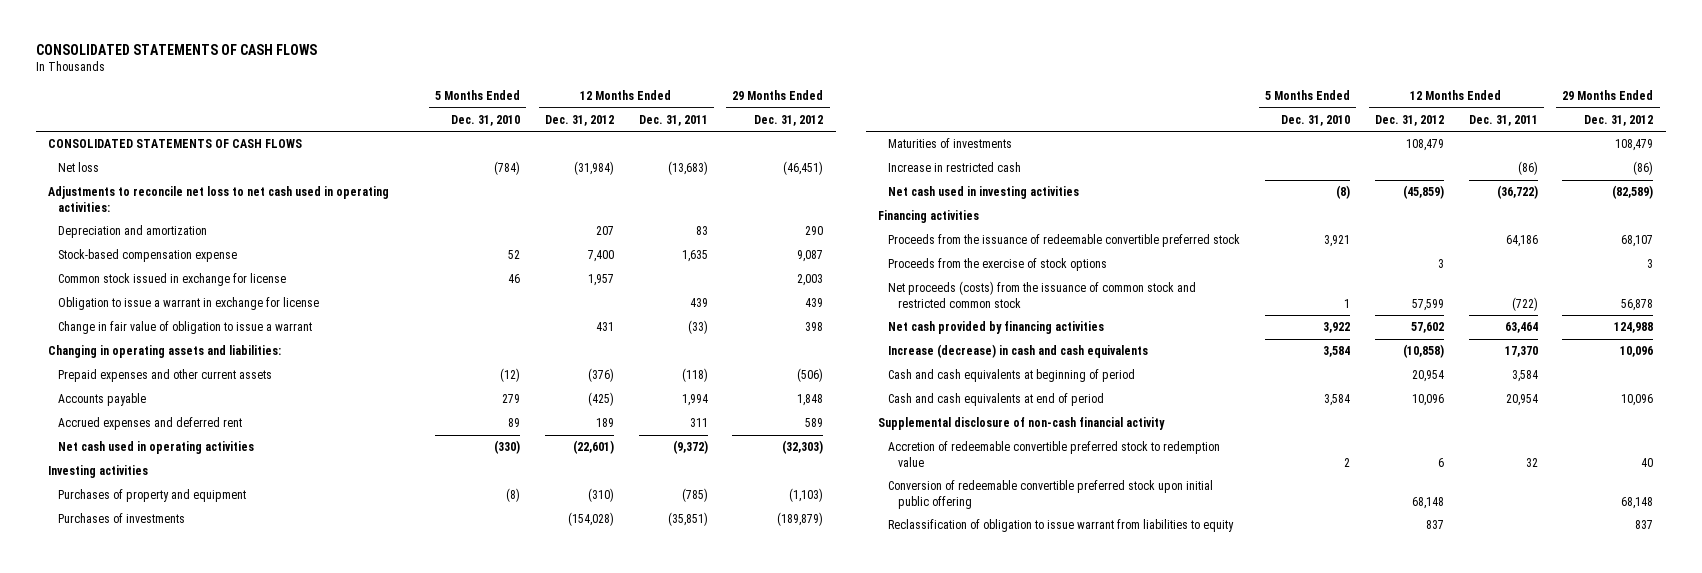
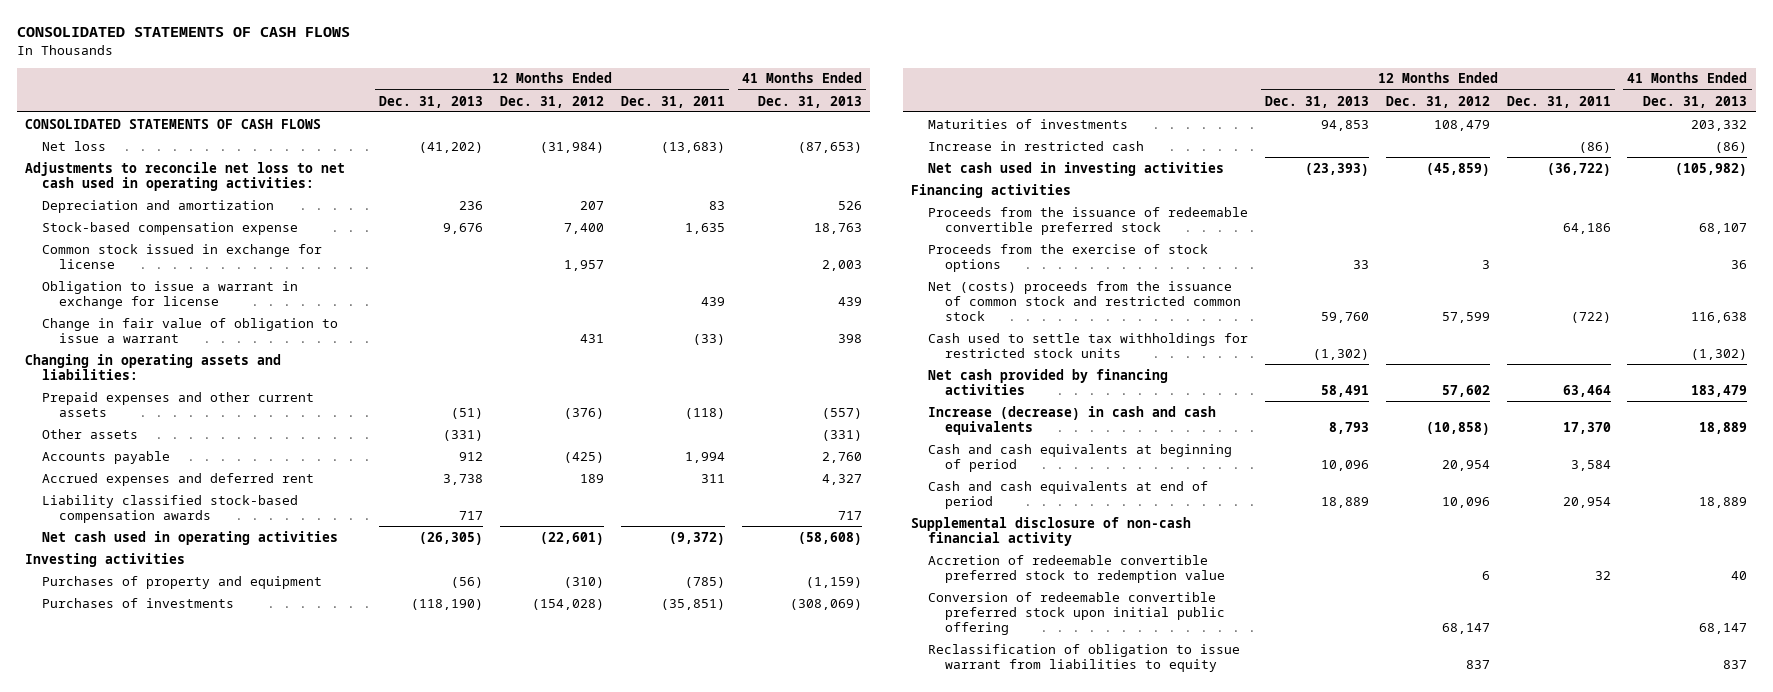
- | 5 Months Ended Dec. 31, 2010 | 12 Months Ended Dec. 31, 2012 | 12 Months Ended Dec. 31, 2011 | 29 Months Ended Dec. 31, 2012
+ | 12 Months Ended Dec. 31, 2013 | 12 Months Ended Dec. 31, 2012 | 12 Months Ended Dec. 31, 2011 | 41 Months Ended Dec. 31, 2013
+ Other assets | (331) | | | (331)
+ Liability classified stock-based compensation awards | 717 | | | 717
- Net proceeds (costs) from the issuance of common stock and restricted common stock | 1 | 57,599 | (722) | 56,878
+ Net (costs) proceeds from the issuance of common stock and restricted common stock | 59,760 | 57,599 | (722) | 116,638
+ Cash used to settle tax withholdings for restricted stock units | (1,302) | | | (1,302)
- Conversion of redeemable convertible preferred stock upon initial public offering | | 68,148 | | 68,148
+ Conversion of redeemable convertible preferred stock upon initial public offering | | 68,147 | | 68,147

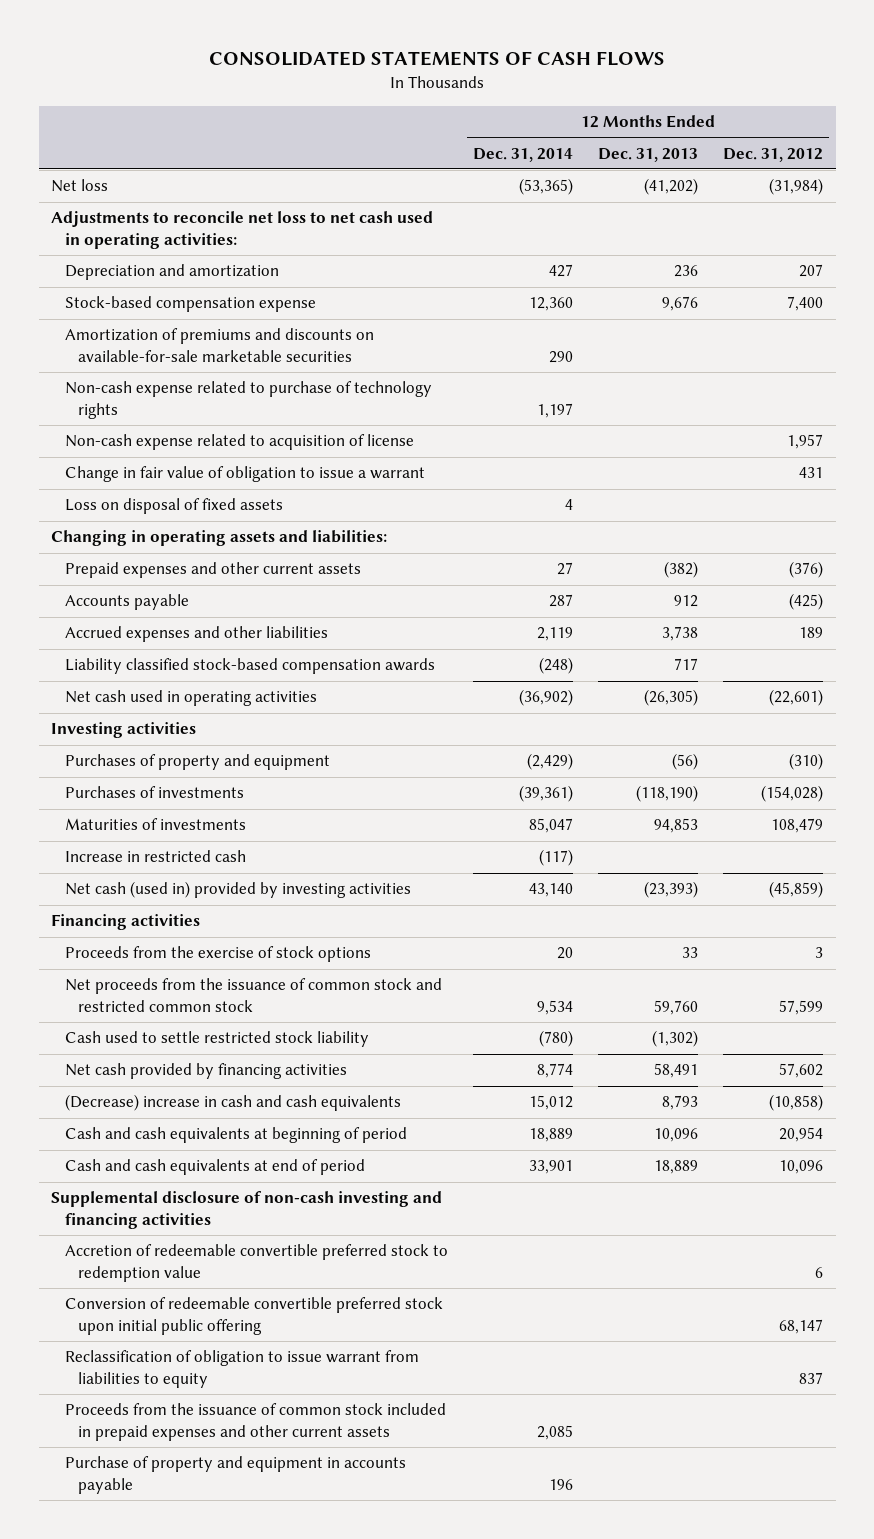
- | 12 Months Ended Dec. 31, 2013 | 12 Months Ended Dec. 31, 2012 | 12 Months Ended Dec. 31, 2011 | 41 Months Ended Dec. 31, 2013
+ | 12 Months Ended Dec. 31, 2014 | 12 Months Ended Dec. 31, 2013 | 12 Months Ended Dec. 31, 2012
- CONSOLIDATED STATEMENTS OF CASH FLOWS
- Common stock issued in exchange for license | | 1,957 | | 2,003
- Obligation to issue a warrant in exchange for license | | | 439 | 439
+ Amortization of premiums and discounts on available-for-sale marketable securities | 290 | |
+ Non-cash expense related to purchase of technology rights | 1,197 | |
+ Non-cash expense related to acquisition of license | | | 1,957
+ Loss on disposal of fixed assets | 4 | |
- Prepaid expenses and other current assets | (51) | (376) | (118) | (557)
- Other assets | (331) | | | (331)
+ Prepaid expenses and other current assets | 27 | (382) | (376)
- Accrued expenses and deferred rent | 3,738 | 189 | 311 | 4,327
+ Accrued expenses and other liabilities | 2,119 | 3,738 | 189
- Net cash used in investing activities | (23,393) | (45,859) | (36,722) | (105,982)
+ Net cash (used in) provided by investing activities | 43,140 | (23,393) | (45,859)
- Proceeds from the issuance of redeemable convertible preferred stock | | | 64,186 | 68,107
- Net (costs) proceeds from the issuance of common stock and restricted common stock | 59,760 | 57,599 | (722) | 116,638
- Cash used to settle tax withholdings for restricted stock units | (1,302) | | | (1,302)
+ Net proceeds from the issuance of common stock and restricted common stock | 9,534 | 59,760 | 57,599
+ Cash used to settle restricted stock liability | (780) | (1,302) |
- Increase (decrease) in cash and cash equivalents | 8,793 | (10,858) | 17,370 | 18,889
+ (Decrease) increase in cash and cash equivalents | 15,012 | 8,793 | (10,858)
- Supplemental disclosure of non-cash financial activity
+ Supplemental disclosure of non-cash investing and financing activities
+ Proceeds from the issuance of common stock included in prepaid expenses and other current assets | 2,085 | |
+ Purchase of property and equipment in accounts payable | 196 | |

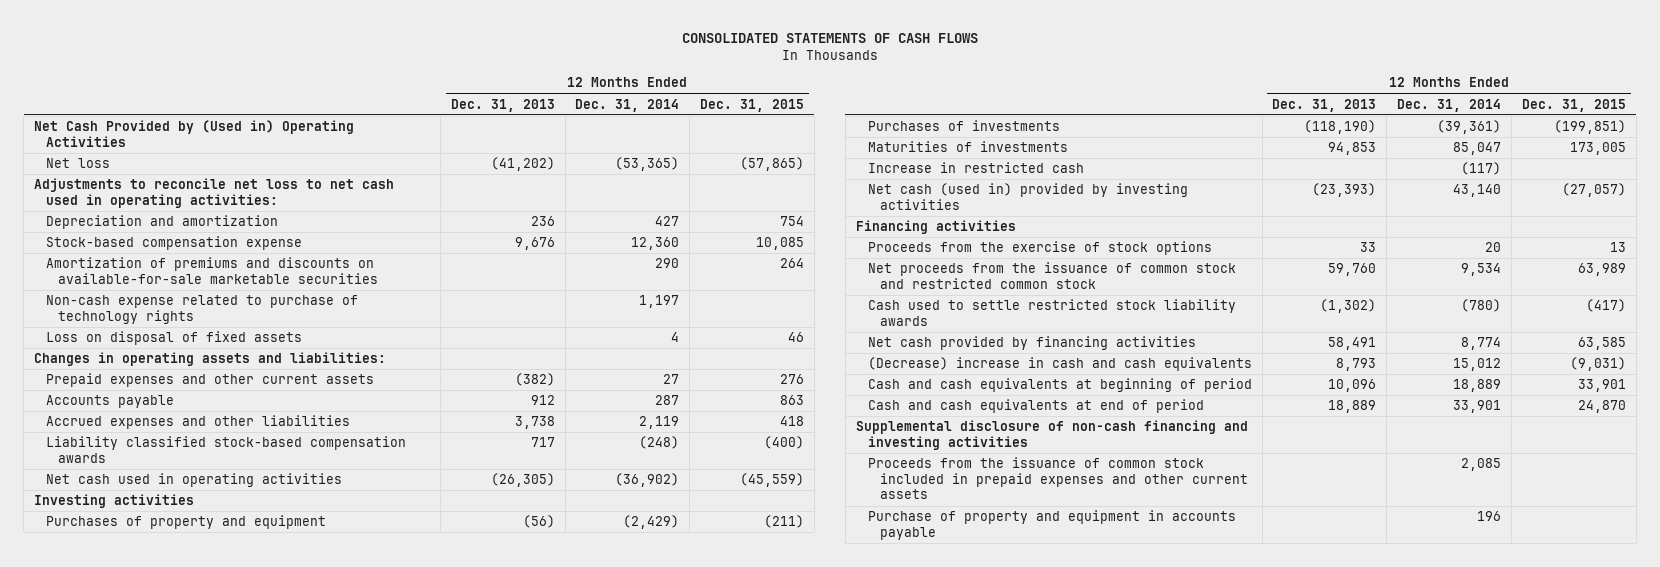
- | 12 Months Ended Dec. 31, 2014 | 12 Months Ended Dec. 31, 2013 | 12 Months Ended Dec. 31, 2012
+ | 12 Months Ended Dec. 31, 2013 | 12 Months Ended Dec. 31, 2014 | 12 Months Ended Dec. 31, 2015
+ Net Cash Provided by (Used in) Operating Activities
- Non-cash expense related to acquisition of license | | | 1,957
- Change in fair value of obligation to issue a warrant | | | 431
- Changing in operating assets and liabilities:
+ Changes in operating assets and liabilities:
- Cash used to settle restricted stock liability | (780) | (1,302) |
+ Cash used to settle restricted stock liability awards | (1,302) | (780) | (417)
- Supplemental disclosure of non-cash investing and financing activities
- Accretion of redeemable convertible preferred stock to redemption value | | | 6
- Conversion of redeemable convertible preferred stock upon initial public offering | | | 68,147
- Reclassification of obligation to issue warrant from liabilities to equity | | | 837
+ Supplemental disclosure of non-cash financing and investing activities

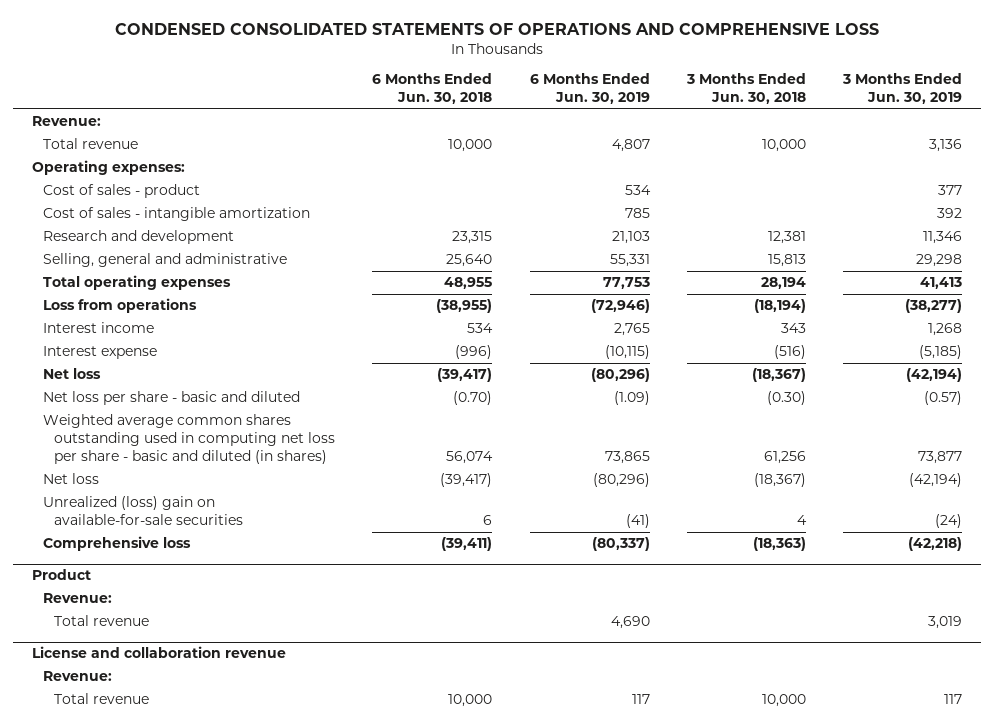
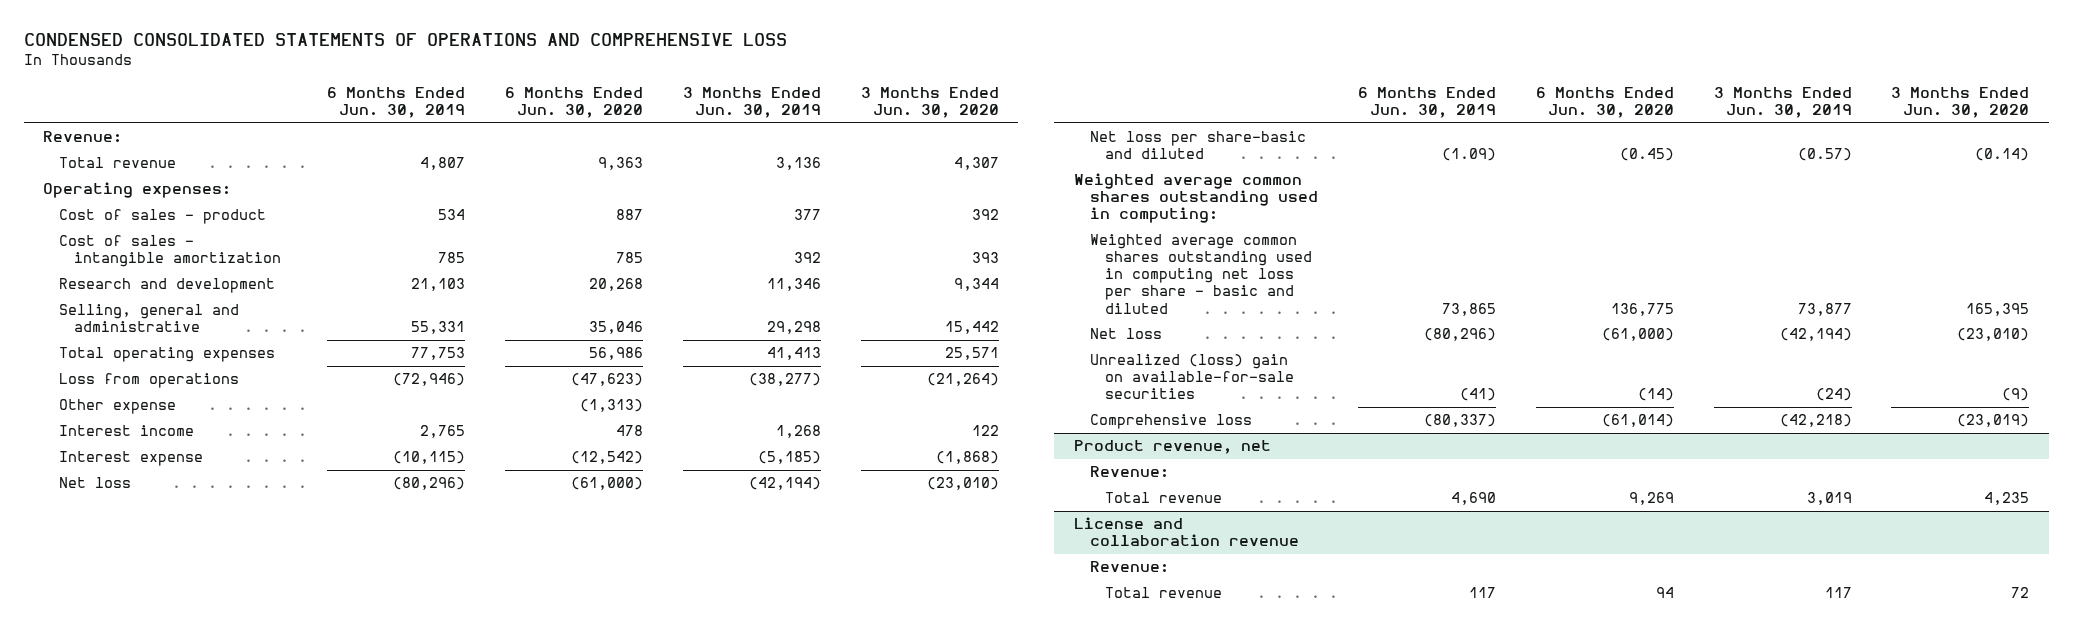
- | 6 Months Ended Jun. 30, 2018 | 6 Months Ended Jun. 30, 2019 | 3 Months Ended Jun. 30, 2018 | 3 Months Ended Jun. 30, 2019
+ | 6 Months Ended Jun. 30, 2019 | 6 Months Ended Jun. 30, 2020 | 3 Months Ended Jun. 30, 2019 | 3 Months Ended Jun. 30, 2020
+ Other expense | | (1,313) | |
- Net loss per share - basic and diluted | (0.70) | (1.09) | (0.30) | (0.57)
- Weighted average common shares outstanding used in computing net loss per share - basic and diluted (in shares) | 56,074 | 73,865 | 61,256 | 73,877
+ Net loss per share-basic and diluted | (1.09) | (0.45) | (0.57) | (0.14)
+ Weighted average common shares outstanding used in computing:
+ Weighted average common shares outstanding used in computing net loss per share - basic and diluted | 73,865 | 136,775 | 73,877 | 165,395
- Product
+ Product revenue, net

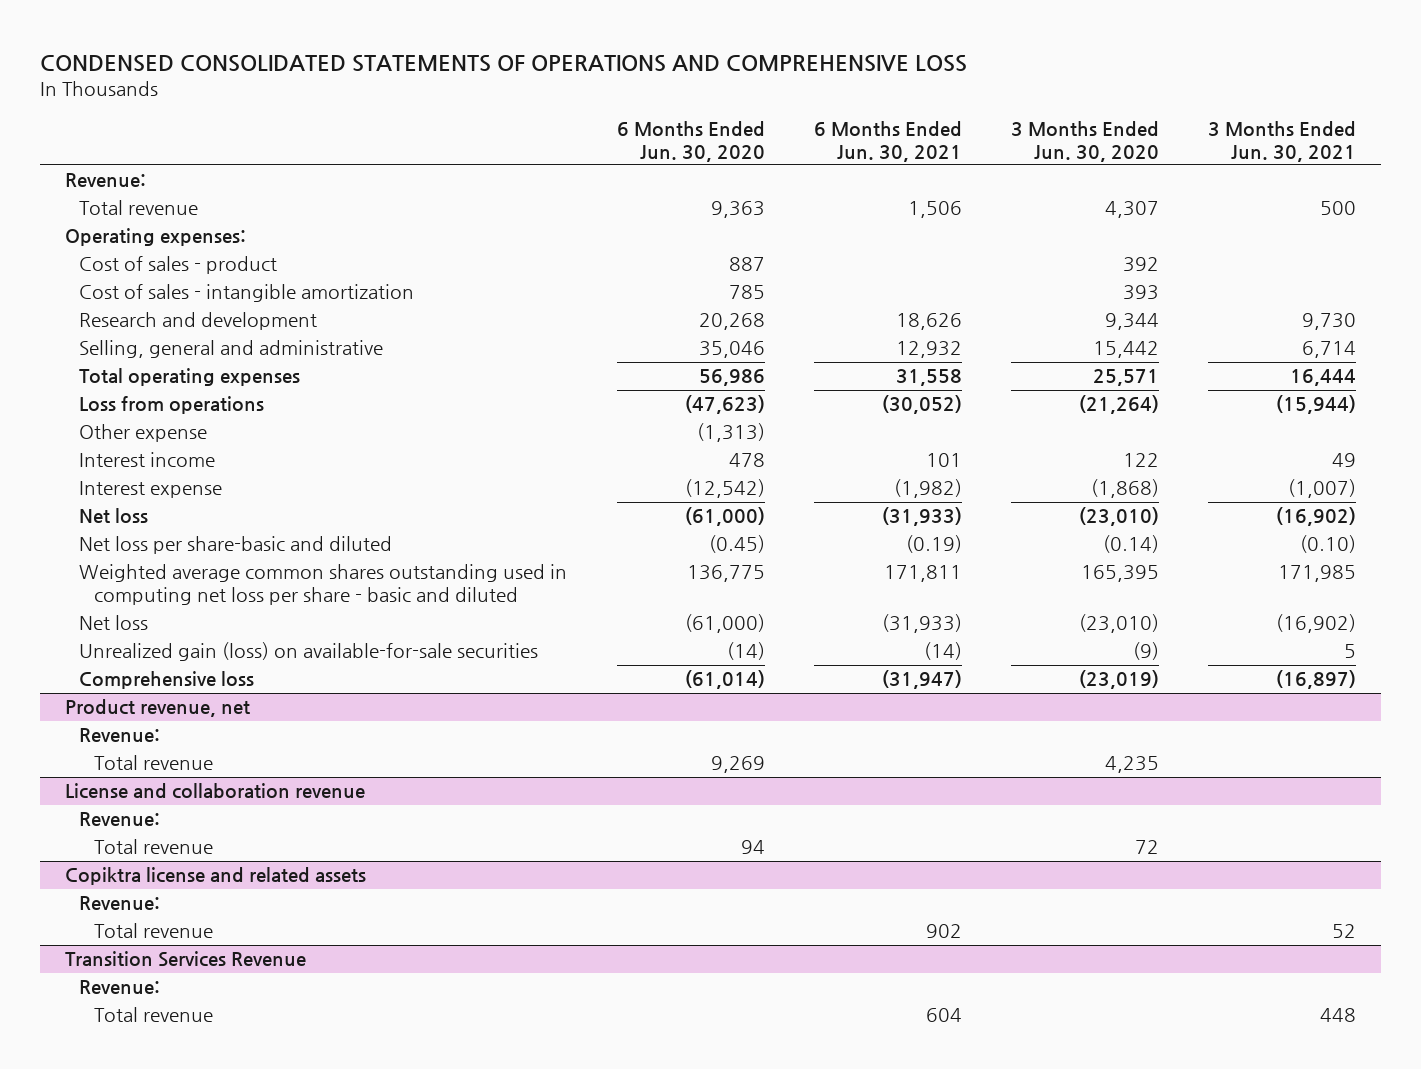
- | 6 Months Ended Jun. 30, 2019 | 6 Months Ended Jun. 30, 2020 | 3 Months Ended Jun. 30, 2019 | 3 Months Ended Jun. 30, 2020
+ | 6 Months Ended Jun. 30, 2020 | 6 Months Ended Jun. 30, 2021 | 3 Months Ended Jun. 30, 2020 | 3 Months Ended Jun. 30, 2021
- Weighted average common shares outstanding used in computing:
- Unrealized (loss) gain on available-for-sale securities | (41) | (14) | (24) | (9)
+ Unrealized gain (loss) on available-for-sale securities | (14) | (14) | (9) | 5
+ Copiktra license and related assets
+ Revenue:
+ Total revenue | | 902 | | 52
+ Transition Services Revenue
+ Revenue:
+ Total revenue | | 604 | | 448

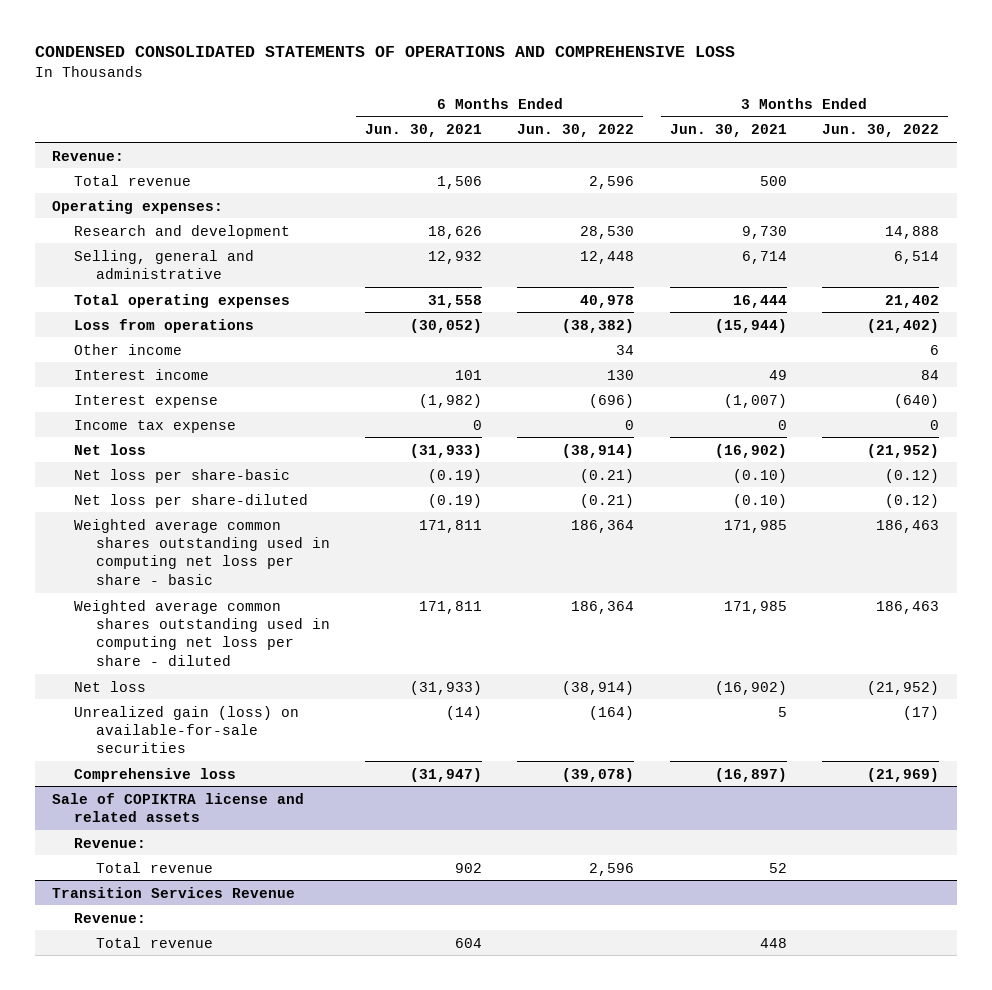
- | 6 Months Ended Jun. 30, 2020 | 6 Months Ended Jun. 30, 2021 | 3 Months Ended Jun. 30, 2020 | 3 Months Ended Jun. 30, 2021
+ | 6 Months Ended Jun. 30, 2021 | 6 Months Ended Jun. 30, 2022 | 3 Months Ended Jun. 30, 2021 | 3 Months Ended Jun. 30, 2022
- Cost of sales - product | 887 | | 392 |
- Cost of sales - intangible amortization | 785 | | 393 |
- Other expense | (1,313) | | |
+ Other income | | 34 | | 6
+ Income tax expense | 0 | 0 | 0 | 0
- Net loss per share-basic and diluted | (0.45) | (0.19) | (0.14) | (0.10)
- Weighted average common shares outstanding used in computing net loss per share - basic and diluted | 136,775 | 171,811 | 165,395 | 171,985
+ Net loss per share-basic | (0.19) | (0.21) | (0.10) | (0.12)
+ Net loss per share-diluted | (0.19) | (0.21) | (0.10) | (0.12)
+ Weighted average common shares outstanding used in computing net loss per share - basic | 171,811 | 186,364 | 171,985 | 186,463
+ Weighted average common shares outstanding used in computing net loss per share - diluted | 171,811 | 186,364 | 171,985 | 186,463
- Product revenue, net
- Revenue:
- Total revenue | 9,269 | | 4,235 |
- License and collaboration revenue
- Revenue:
- Total revenue | 94 | | 72 |
- Copiktra license and related assets
+ Sale of COPIKTRA license and related assets

